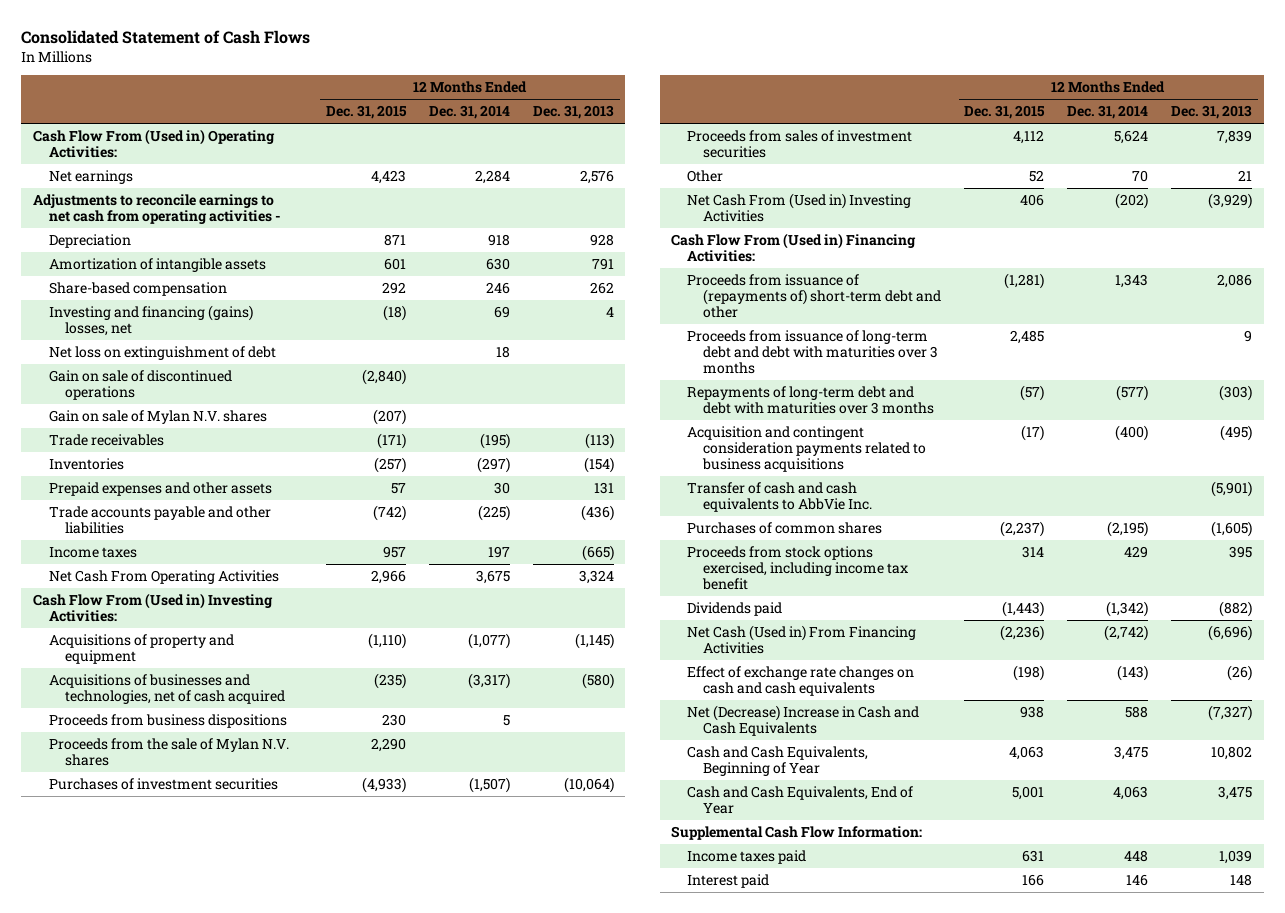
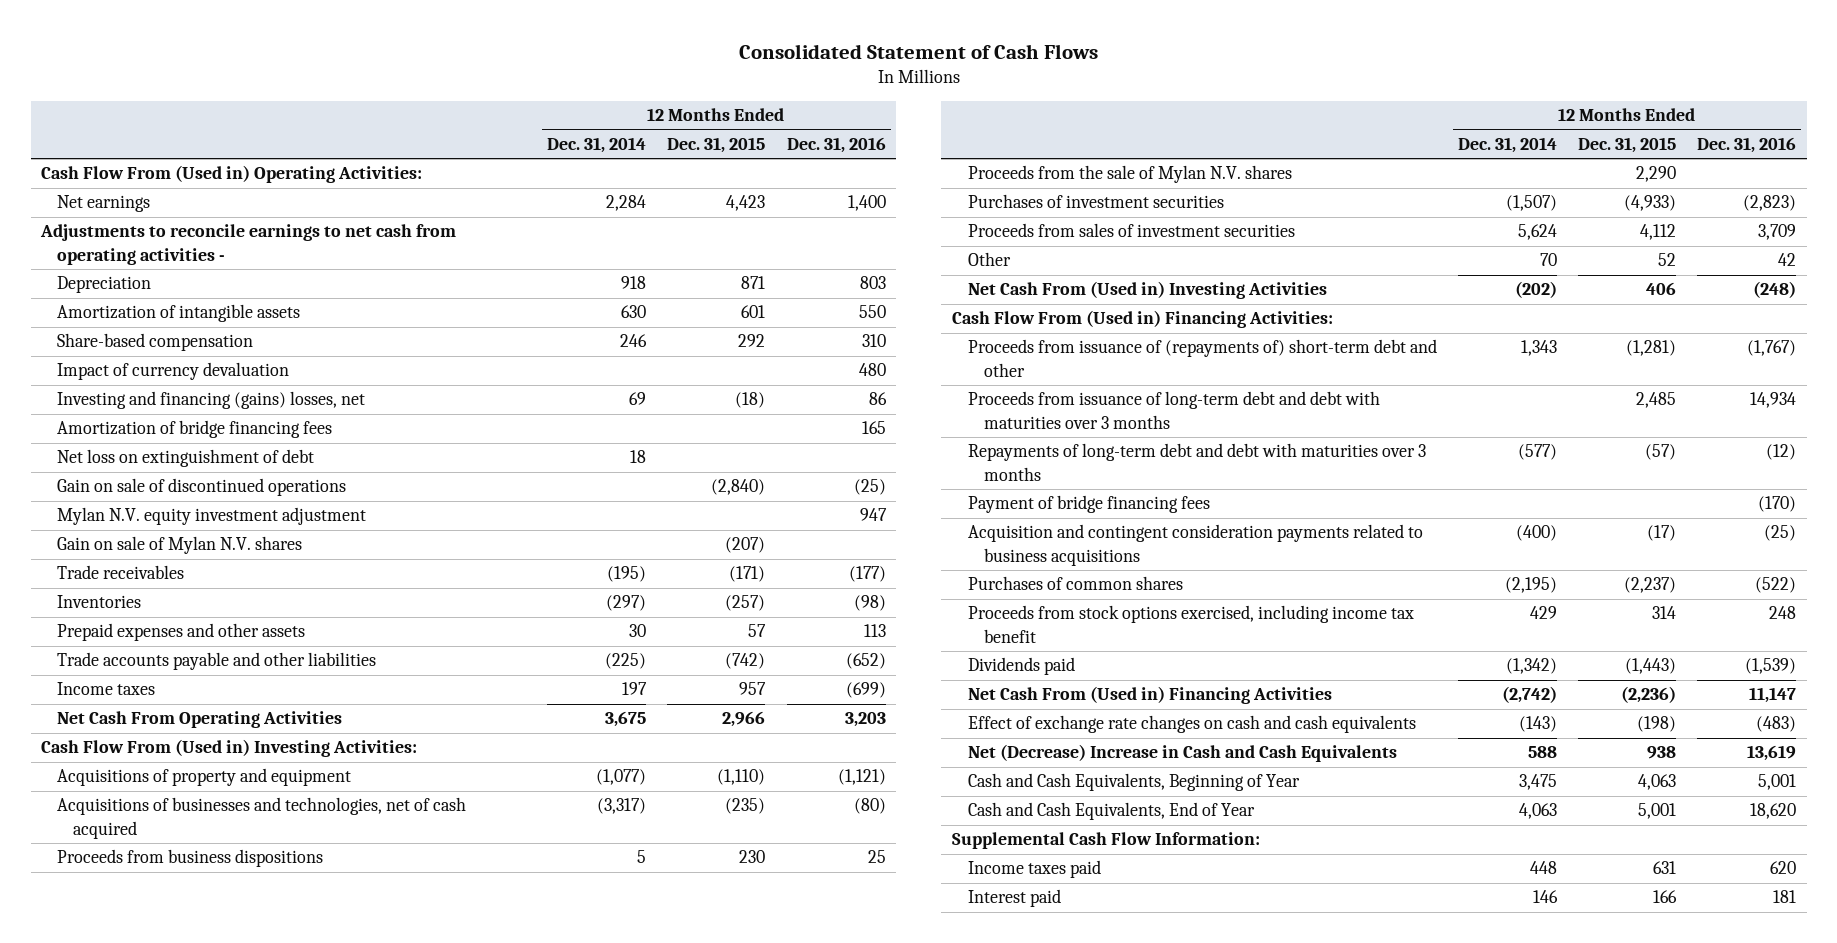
- | 12 Months Ended Dec. 31, 2015 | 12 Months Ended Dec. 31, 2014 | 12 Months Ended Dec. 31, 2013
+ | 12 Months Ended Dec. 31, 2014 | 12 Months Ended Dec. 31, 2015 | 12 Months Ended Dec. 31, 2016
+ Impact of currency devaluation | | | 480
+ Amortization of bridge financing fees | | | 165
+ Mylan N.V. equity investment adjustment | | | 947
+ Payment of bridge financing fees | | | (170)
- Transfer of cash and cash equivalents to AbbVie Inc. | | | (5,901)
- Net Cash (Used in) From Financing Activities | (2,236) | (2,742) | (6,696)
+ Net Cash From (Used in) Financing Activities | (2,742) | (2,236) | 11,147

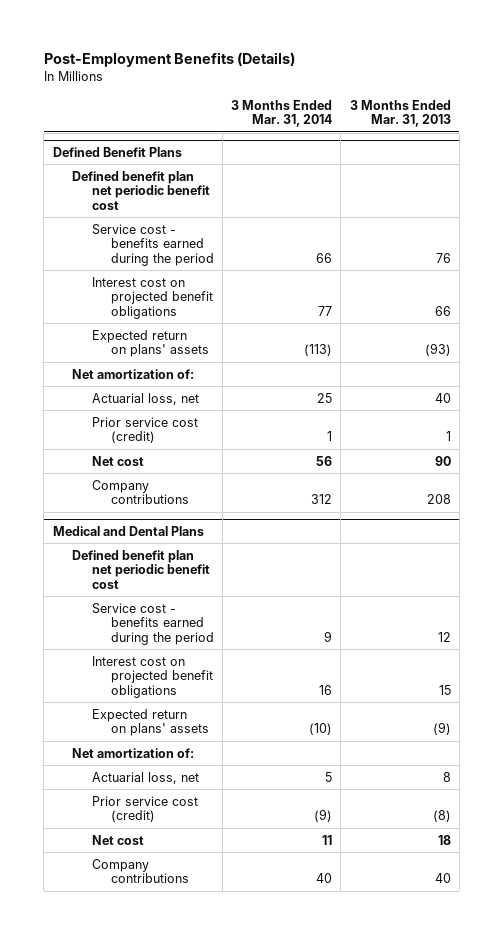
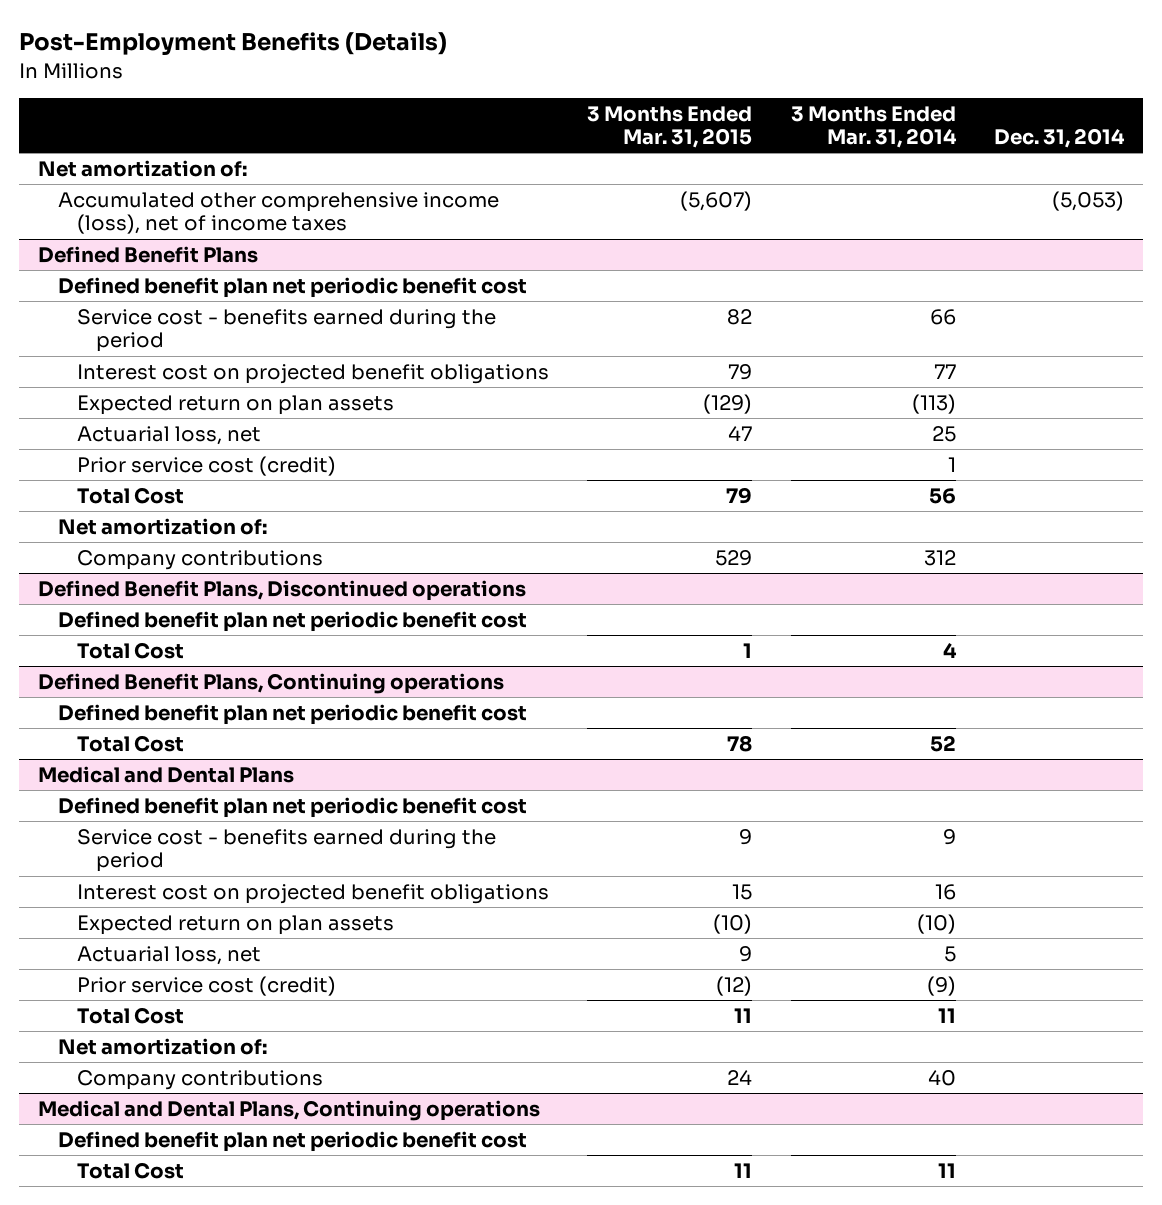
- | 3 Months Ended Mar. 31, 2014 | 3 Months Ended Mar. 31, 2013
+ | 3 Months Ended Mar. 31, 2015 | 3 Months Ended Mar. 31, 2014 | Dec. 31, 2014
+ Net amortization of:
+ Accumulated other comprehensive income (loss), net of income taxes | (5,607) | | (5,053)
@ Defined Benefit Plans
- Expected return on plans' assets | (113) | (93)
+ Expected return on plan assets | (129) | (113) |
- Net cost | 56 | 90
+ Total Cost | 79 | 56 |
moved down: Net amortization of:
+ Defined Benefit Plans, Discontinued operations
+ Defined benefit plan net periodic benefit cost
+ Total Cost | 1 | 4 |
+ Defined Benefit Plans, Continuing operations
+ Defined benefit plan net periodic benefit cost
+ Total Cost | 78 | 52 |
@ Medical and Dental Plans
- Expected return on plans' assets | (10) | (9)
+ Expected return on plan assets | (10) | (10) |
- Net cost | 11 | 18
+ Total Cost | 11 | 11 |
moved down: Net amortization of:
+ Medical and Dental Plans, Continuing operations
+ Defined benefit plan net periodic benefit cost
+ Total Cost | 11 | 11 |

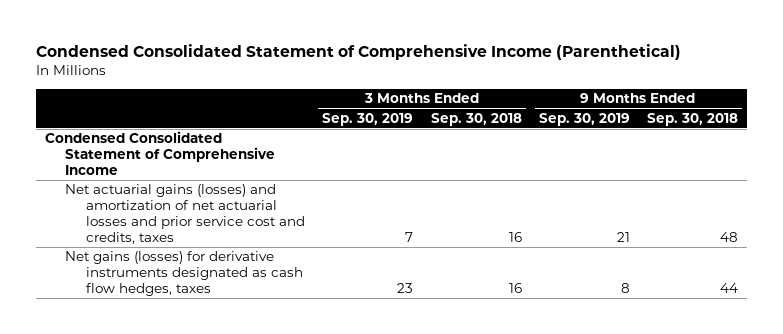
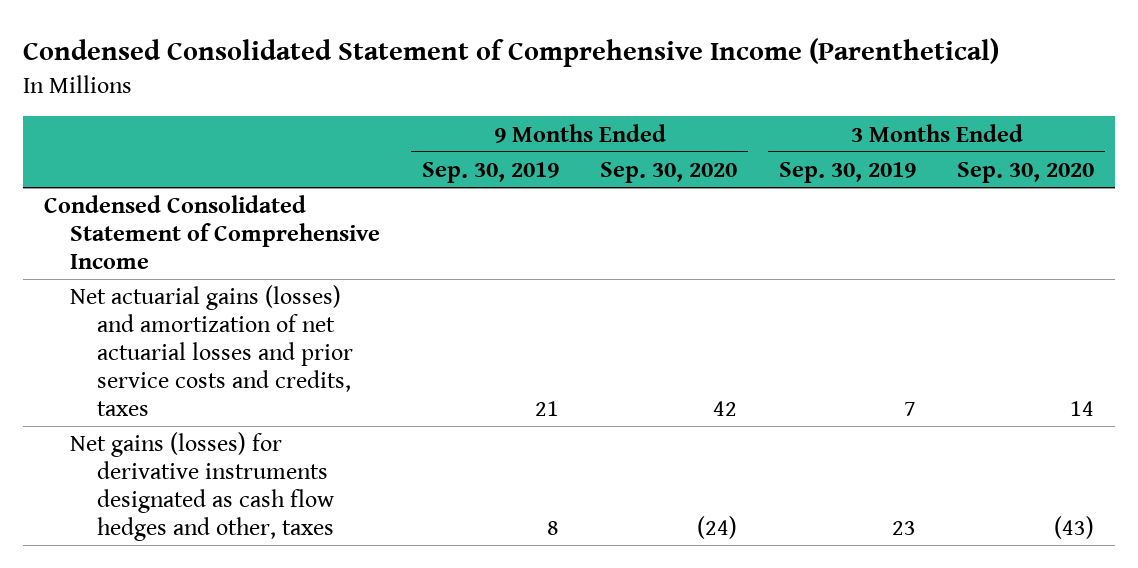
- | 3 Months Ended Sep. 30, 2019 | 3 Months Ended Sep. 30, 2018 | 9 Months Ended Sep. 30, 2019 | 9 Months Ended Sep. 30, 2018
+ | 9 Months Ended Sep. 30, 2019 | 9 Months Ended Sep. 30, 2020 | 3 Months Ended Sep. 30, 2019 | 3 Months Ended Sep. 30, 2020
- Net actuarial gains (losses) and amortization of net actuarial losses and prior service cost and credits, taxes | 7 | 16 | 21 | 48
- Net gains (losses) for derivative instruments designated as cash flow hedges, taxes | 23 | 16 | 8 | 44
+ Net actuarial gains (losses) and amortization of net actuarial losses and prior service costs and credits, taxes | 21 | 42 | 7 | 14
+ Net gains (losses) for derivative instruments designated as cash flow hedges and other, taxes | 8 | (24) | 23 | (43)

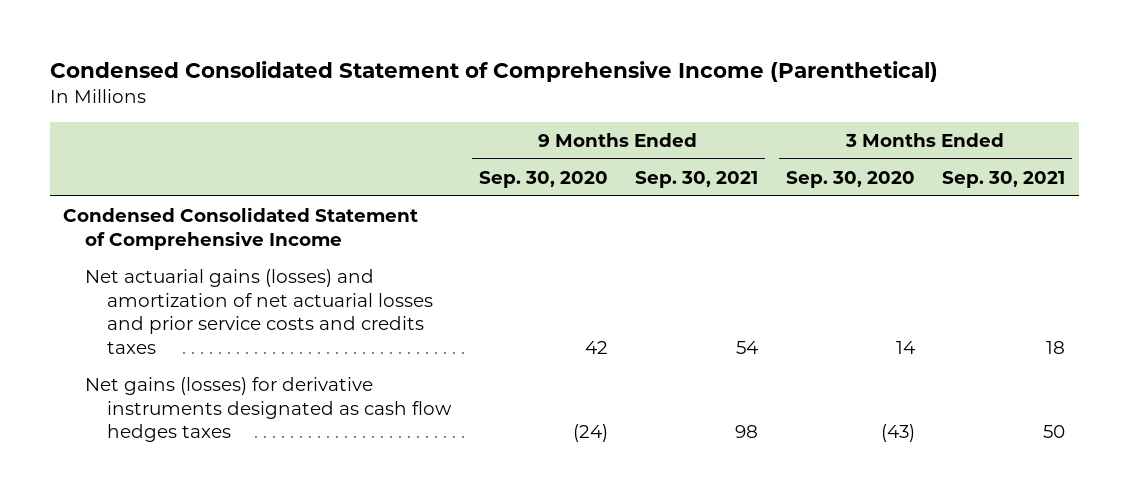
- | 9 Months Ended Sep. 30, 2019 | 9 Months Ended Sep. 30, 2020 | 3 Months Ended Sep. 30, 2019 | 3 Months Ended Sep. 30, 2020
+ | 9 Months Ended Sep. 30, 2020 | 9 Months Ended Sep. 30, 2021 | 3 Months Ended Sep. 30, 2020 | 3 Months Ended Sep. 30, 2021
- Net actuarial gains (losses) and amortization of net actuarial losses and prior service costs and credits, taxes | 21 | 42 | 7 | 14
- Net gains (losses) for derivative instruments designated as cash flow hedges and other, taxes | 8 | (24) | 23 | (43)
+ Net actuarial gains (losses) and amortization of net actuarial losses and prior service costs and credits taxes | 42 | 54 | 14 | 18
+ Net gains (losses) for derivative instruments designated as cash flow hedges taxes | (24) | 98 | (43) | 50

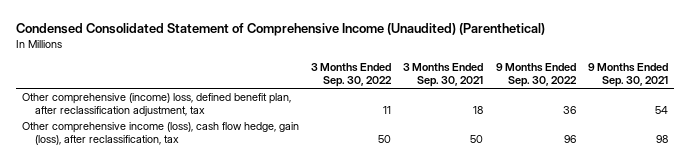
- Condensed Consolidated Statement of Comprehensive Income (Parenthetical)
+ Condensed Consolidated Statement of Comprehensive Income (Unaudited) (Parenthetical)
- | 9 Months Ended Sep. 30, 2020 | 9 Months Ended Sep. 30, 2021 | 3 Months Ended Sep. 30, 2020 | 3 Months Ended Sep. 30, 2021
+ | 3 Months Ended Sep. 30, 2022 | 3 Months Ended Sep. 30, 2021 | 9 Months Ended Sep. 30, 2022 | 9 Months Ended Sep. 30, 2021
- Condensed Consolidated Statement of Comprehensive Income
- Net actuarial gains (losses) and amortization of net actuarial losses and prior service costs and credits taxes | 42 | 54 | 14 | 18
- Net gains (losses) for derivative instruments designated as cash flow hedges taxes | (24) | 98 | (43) | 50
+ Other comprehensive (income) loss, defined benefit plan, after reclassification adjustment, tax | 11 | 18 | 36 | 54
+ Other comprehensive income (loss), cash flow hedge, gain (loss), after reclassification, tax | 50 | 50 | 96 | 98

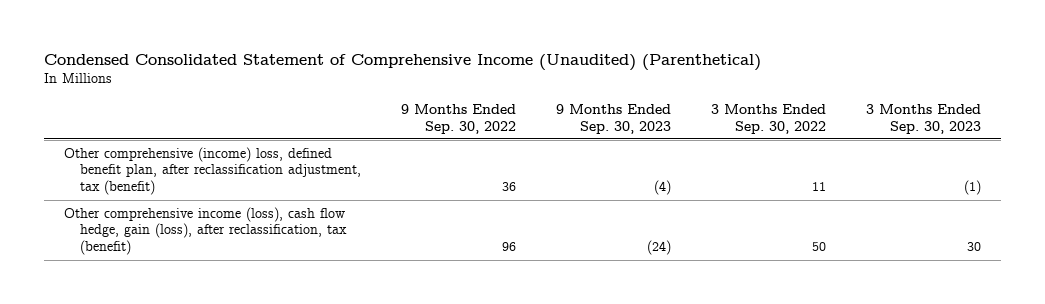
- | 3 Months Ended Sep. 30, 2022 | 3 Months Ended Sep. 30, 2021 | 9 Months Ended Sep. 30, 2022 | 9 Months Ended Sep. 30, 2021
+ | 9 Months Ended Sep. 30, 2022 | 9 Months Ended Sep. 30, 2023 | 3 Months Ended Sep. 30, 2022 | 3 Months Ended Sep. 30, 2023
- Other comprehensive (income) loss, defined benefit plan, after reclassification adjustment, tax | 11 | 18 | 36 | 54
- Other comprehensive income (loss), cash flow hedge, gain (loss), after reclassification, tax | 50 | 50 | 96 | 98
+ Other comprehensive (income) loss, defined benefit plan, after reclassification adjustment, tax (benefit) | 36 | (4) | 11 | (1)
+ Other comprehensive income (loss), cash flow hedge, gain (loss), after reclassification, tax (benefit) | 96 | (24) | 50 | 30

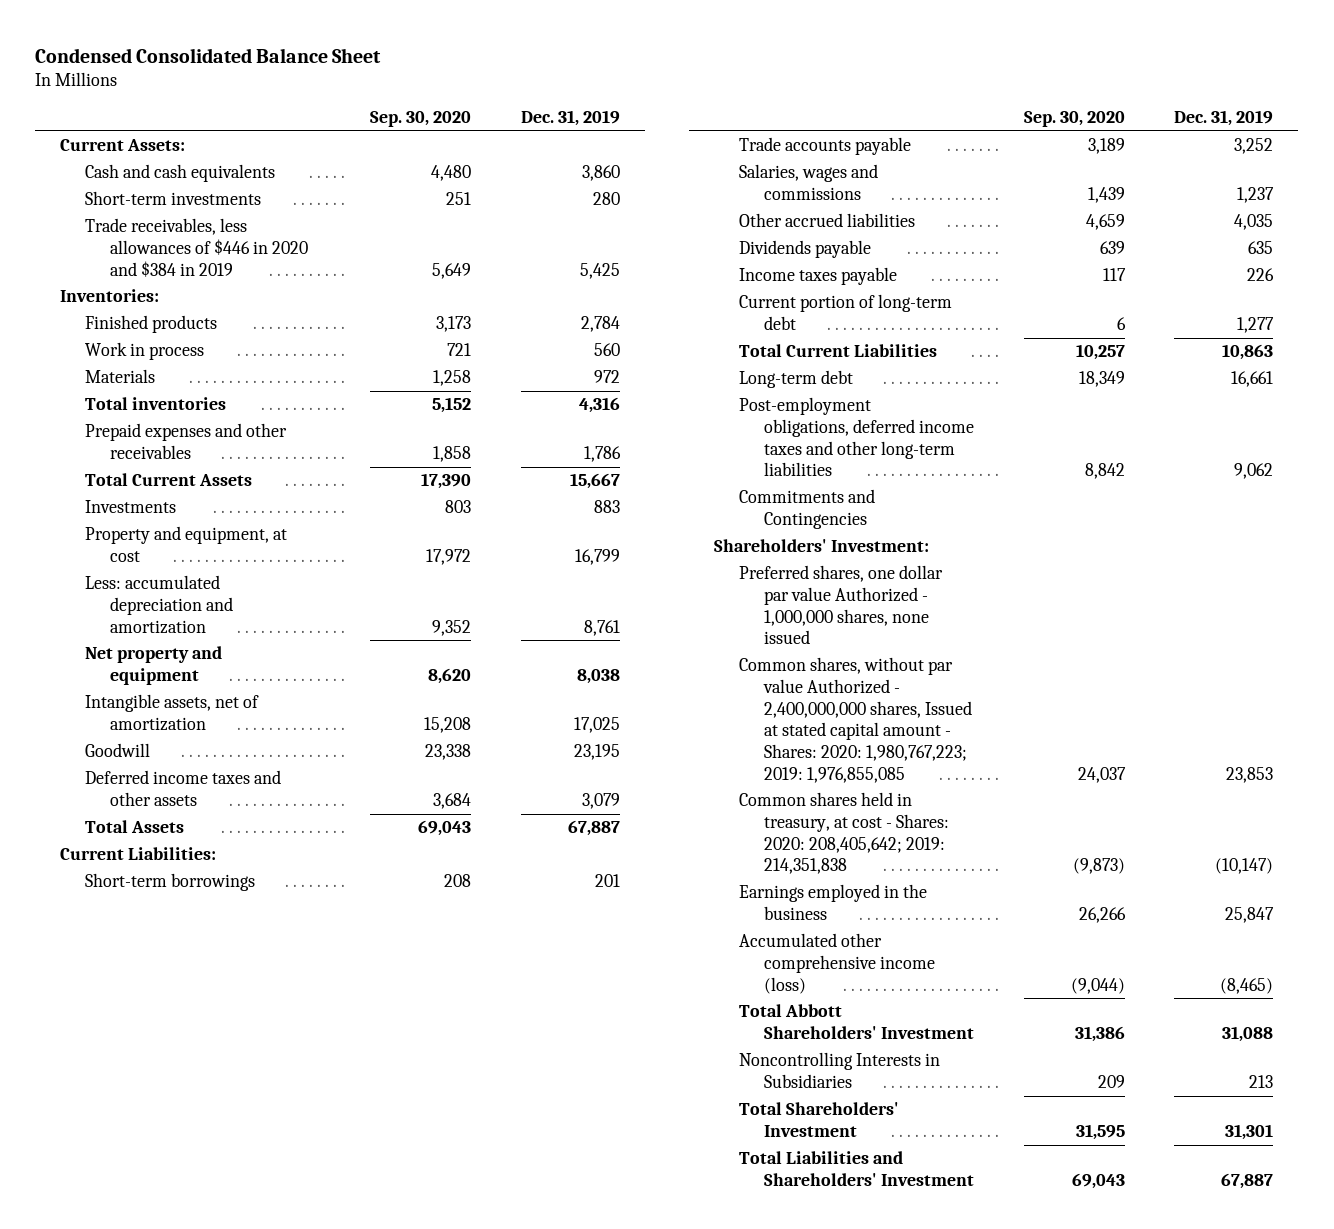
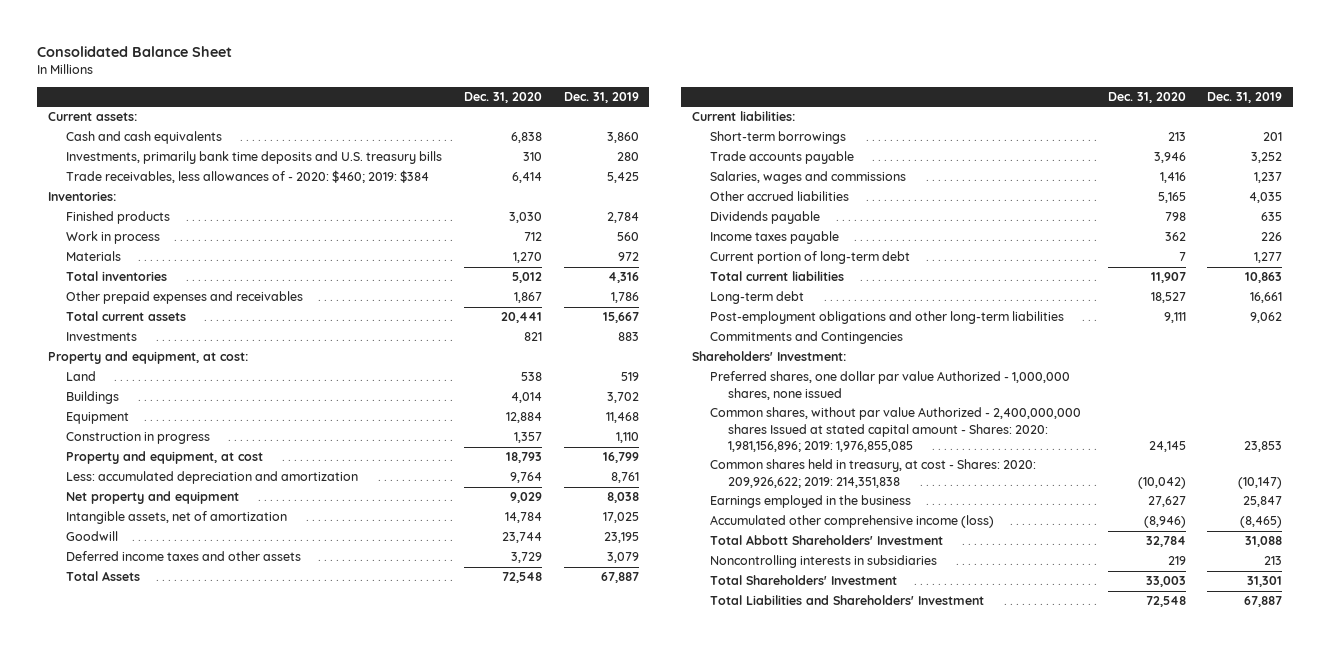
- Condensed Consolidated Balance Sheet
+ Consolidated Balance Sheet
- | Sep. 30, 2020 | Dec. 31, 2019
+ | Dec. 31, 2020 | Dec. 31, 2019
- Current Assets:
+ Current assets:
- Short-term investments | 251 | 280
- Trade receivables, less allowances of $446 in 2020 and $384 in 2019 | 5,649 | 5,425
+ Investments, primarily bank time deposits and U.S. treasury bills | 310 | 280
+ Trade receivables, less allowances of - 2020: $460; 2019: $384 | 6,414 | 5,425
- Prepaid expenses and other receivables | 1,858 | 1,786
- Total Current Assets | 17,390 | 15,667
+ Other prepaid expenses and receivables | 1,867 | 1,786
+ Total current assets | 20,441 | 15,667
+ Property and equipment, at cost:
+ Land | 538 | 519
+ Buildings | 4,014 | 3,702
+ Equipment | 12,884 | 11,468
+ Construction in progress | 1,357 | 1,110
- Current Liabilities:
+ Current liabilities:
- Total Current Liabilities | 10,257 | 10,863
+ Total current liabilities | 11,907 | 10,863
- Post-employment obligations, deferred income taxes and other long-term liabilities | 8,842 | 9,062
+ Post-employment obligations and other long-term liabilities | 9,111 | 9,062
- Common shares, without par value Authorized - 2,400,000,000 shares, Issued at stated capital amount - Shares: 2020: 1,980,767,223; 2019: 1,976,855,085 | 24,037 | 23,853
- Common shares held in treasury, at cost - Shares: 2020: 208,405,642; 2019: 214,351,838 | (9,873) | (10,147)
+ Common shares, without par value Authorized - 2,400,000,000 shares Issued at stated capital amount - Shares: 2020: 1,981,156,896; 2019: 1,976,855,085 | 24,145 | 23,853
+ Common shares held in treasury, at cost - Shares: 2020: 209,926,622; 2019: 214,351,838 | (10,042) | (10,147)
- Noncontrolling Interests in Subsidiaries | 209 | 213
+ Noncontrolling interests in subsidiaries | 219 | 213

